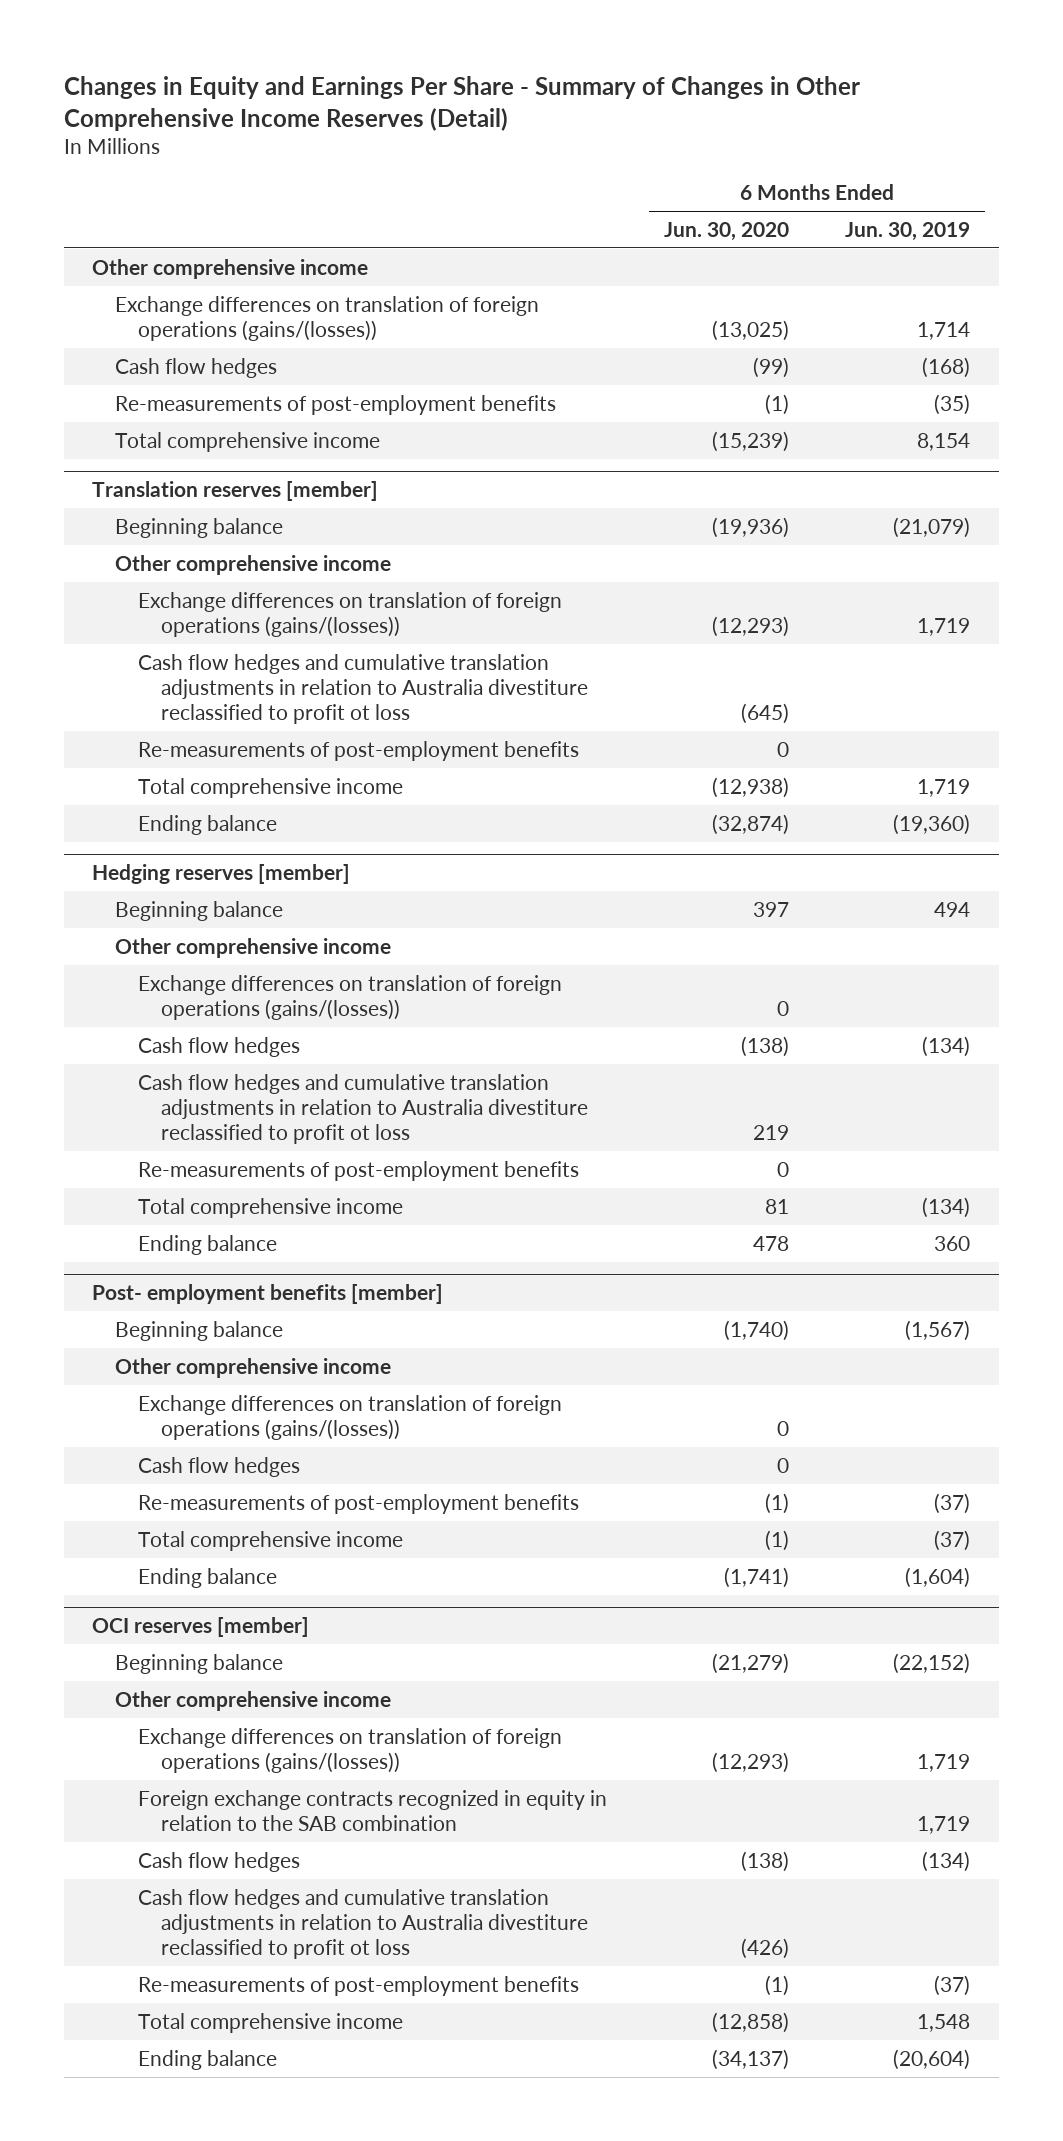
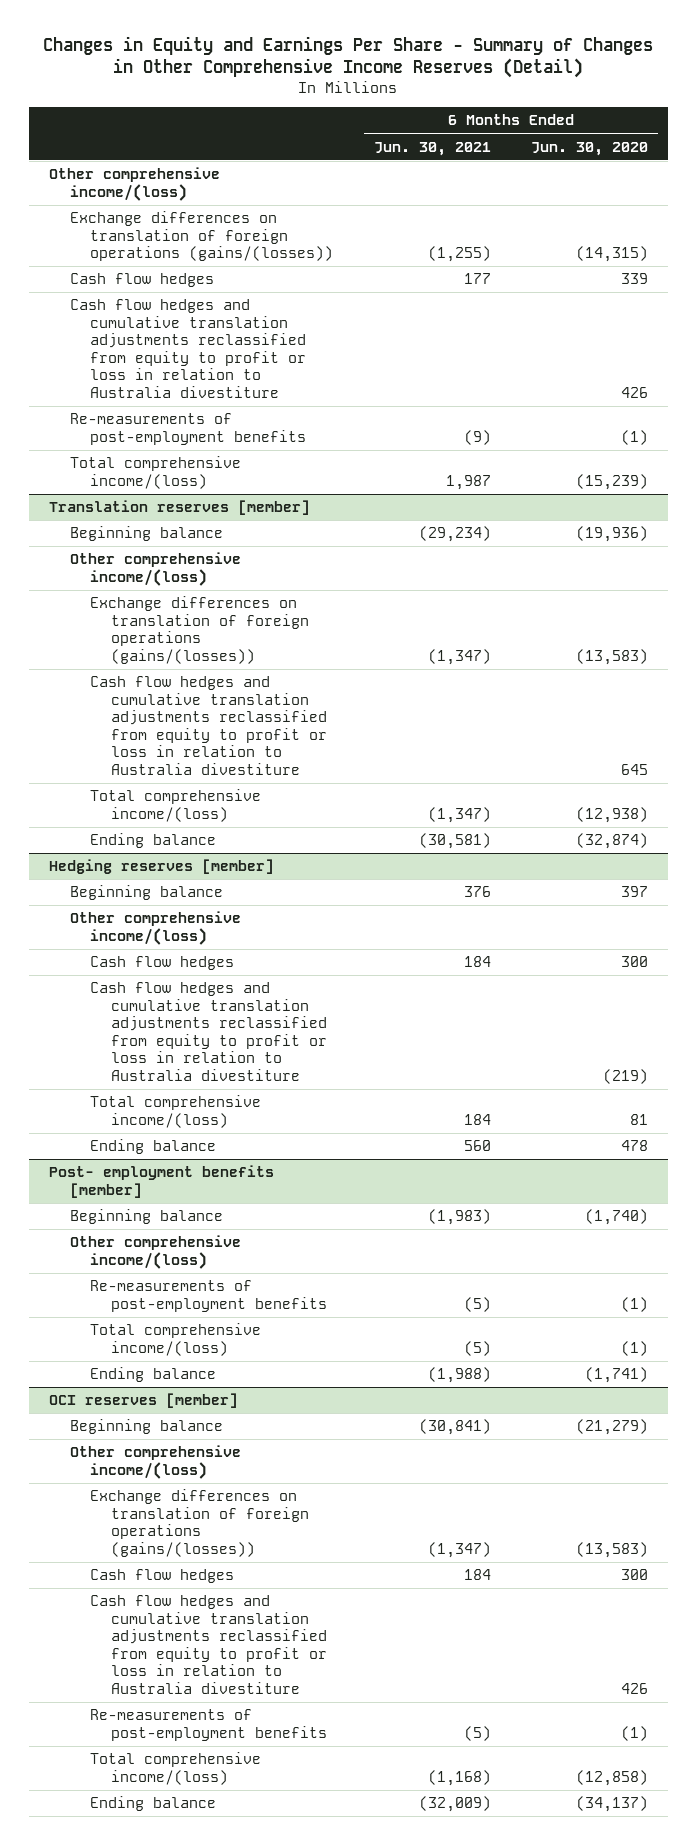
- | 6 Months Ended Jun. 30, 2020 | 6 Months Ended Jun. 30, 2019
+ | 6 Months Ended Jun. 30, 2021 | 6 Months Ended Jun. 30, 2020
- Other comprehensive income
- Exchange differences on translation of foreign operations (gains/(losses)) | (13,025) | 1,714
- Cash flow hedges | (99) | (168)
+ Other comprehensive income/(loss)
+ Exchange differences on translation of foreign operations (gains/(losses)) | (1,255) | (14,315)
+ Cash flow hedges | 177 | 339
+ Cash flow hedges and cumulative translation adjustments reclassified from equity to profit or loss in relation to Australia divestiture | | 426
- Total comprehensive income | (15,239) | 8,154
+ Total comprehensive income/(loss) | 1,987 | (15,239)
@ Translation reserves [member]
- Other comprehensive income
- Exchange differences on translation of foreign operations (gains/(losses)) | (12,293) | 1,719
- Cash flow hedges and cumulative translation adjustments in relation to Australia divestiture reclassified to profit ot loss | (645) |
- Re-measurements of post-employment benefits | 0 |
- Total comprehensive income | (12,938) | 1,719
+ Other comprehensive income/(loss)
+ Exchange differences on translation of foreign operations (gains/(losses)) | (1,347) | (13,583)
+ Cash flow hedges and cumulative translation adjustments reclassified from equity to profit or loss in relation to Australia divestiture | | 645
+ Total comprehensive income/(loss) | (1,347) | (12,938)
@ Hedging reserves [member]
- Other comprehensive income
- Exchange differences on translation of foreign operations (gains/(losses)) | 0 |
- Cash flow hedges | (138) | (134)
- Cash flow hedges and cumulative translation adjustments in relation to Australia divestiture reclassified to profit ot loss | 219 |
- Re-measurements of post-employment benefits | 0 |
- Total comprehensive income | 81 | (134)
+ Other comprehensive income/(loss)
+ Cash flow hedges | 184 | 300
+ Cash flow hedges and cumulative translation adjustments reclassified from equity to profit or loss in relation to Australia divestiture | | (219)
+ Total comprehensive income/(loss) | 184 | 81
@ Post- employment benefits [member]
- Other comprehensive income
- Exchange differences on translation of foreign operations (gains/(losses)) | 0 |
- Cash flow hedges | 0 |
+ Other comprehensive income/(loss)
- Total comprehensive income | (1) | (37)
+ Total comprehensive income/(loss) | (5) | (1)
@ OCI reserves [member]
- Other comprehensive income
- Exchange differences on translation of foreign operations (gains/(losses)) | (12,293) | 1,719
- Foreign exchange contracts recognized in equity in relation to the SAB combination | | 1,719
- Cash flow hedges | (138) | (134)
- Cash flow hedges and cumulative translation adjustments in relation to Australia divestiture reclassified to profit ot loss | (426) |
+ Other comprehensive income/(loss)
+ Exchange differences on translation of foreign operations (gains/(losses)) | (1,347) | (13,583)
+ Cash flow hedges | 184 | 300
+ Cash flow hedges and cumulative translation adjustments reclassified from equity to profit or loss in relation to Australia divestiture | | 426
- Total comprehensive income | (12,858) | 1,548
+ Total comprehensive income/(loss) | (1,168) | (12,858)

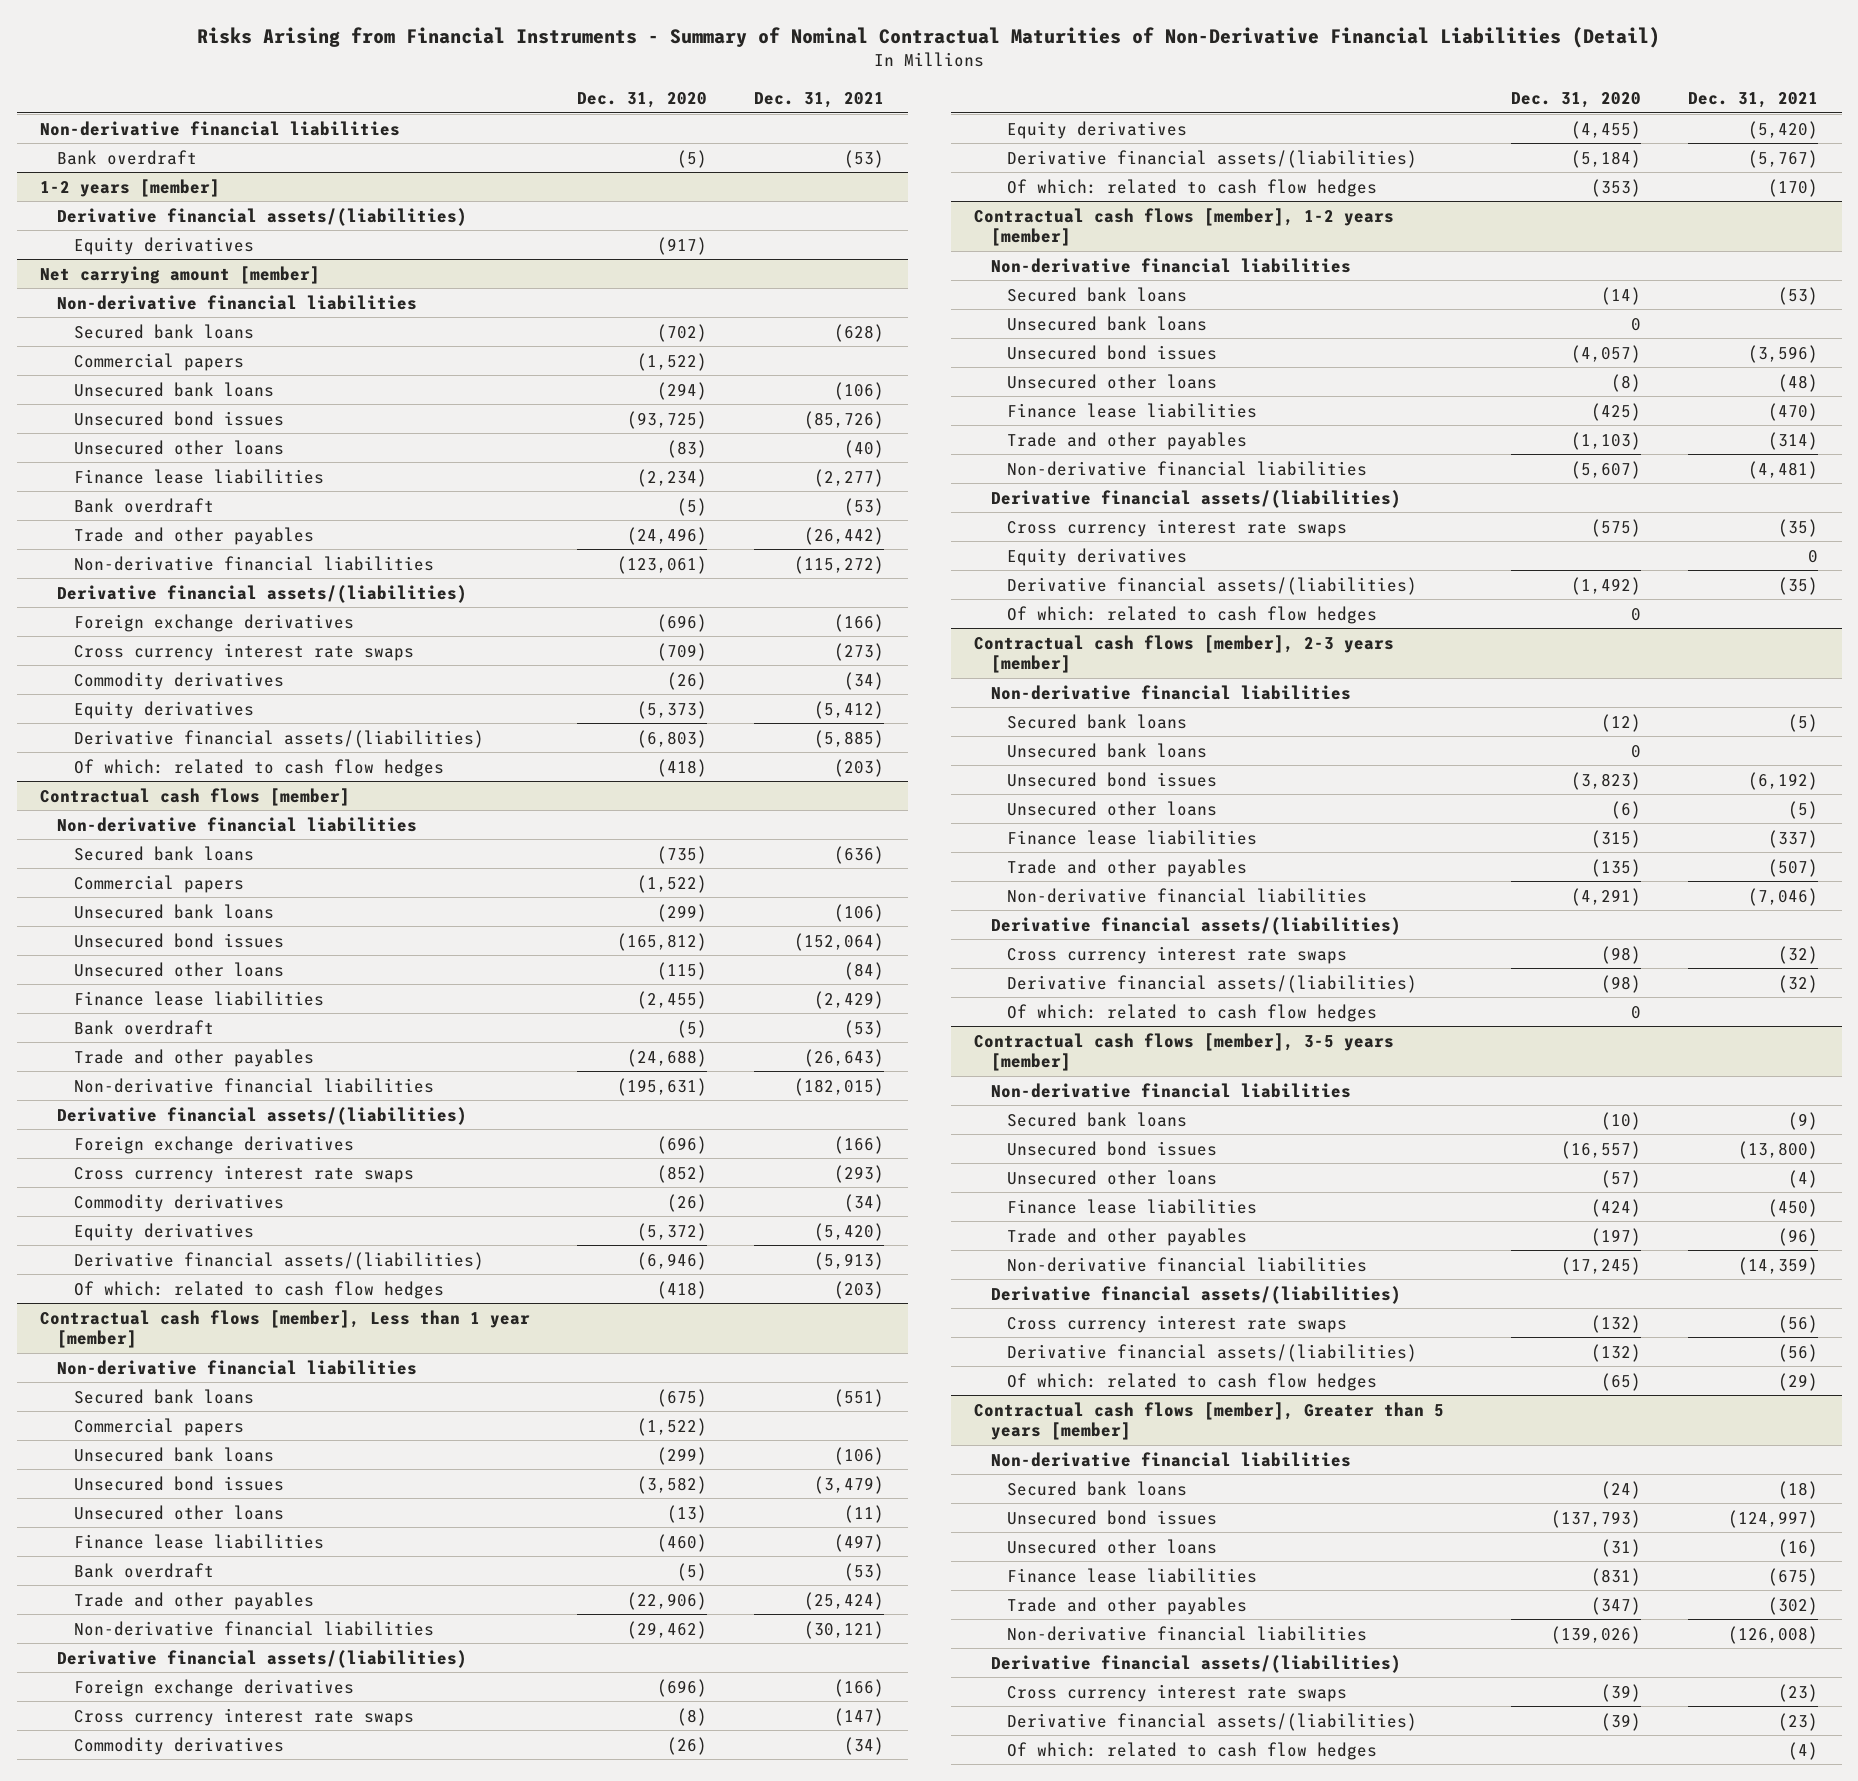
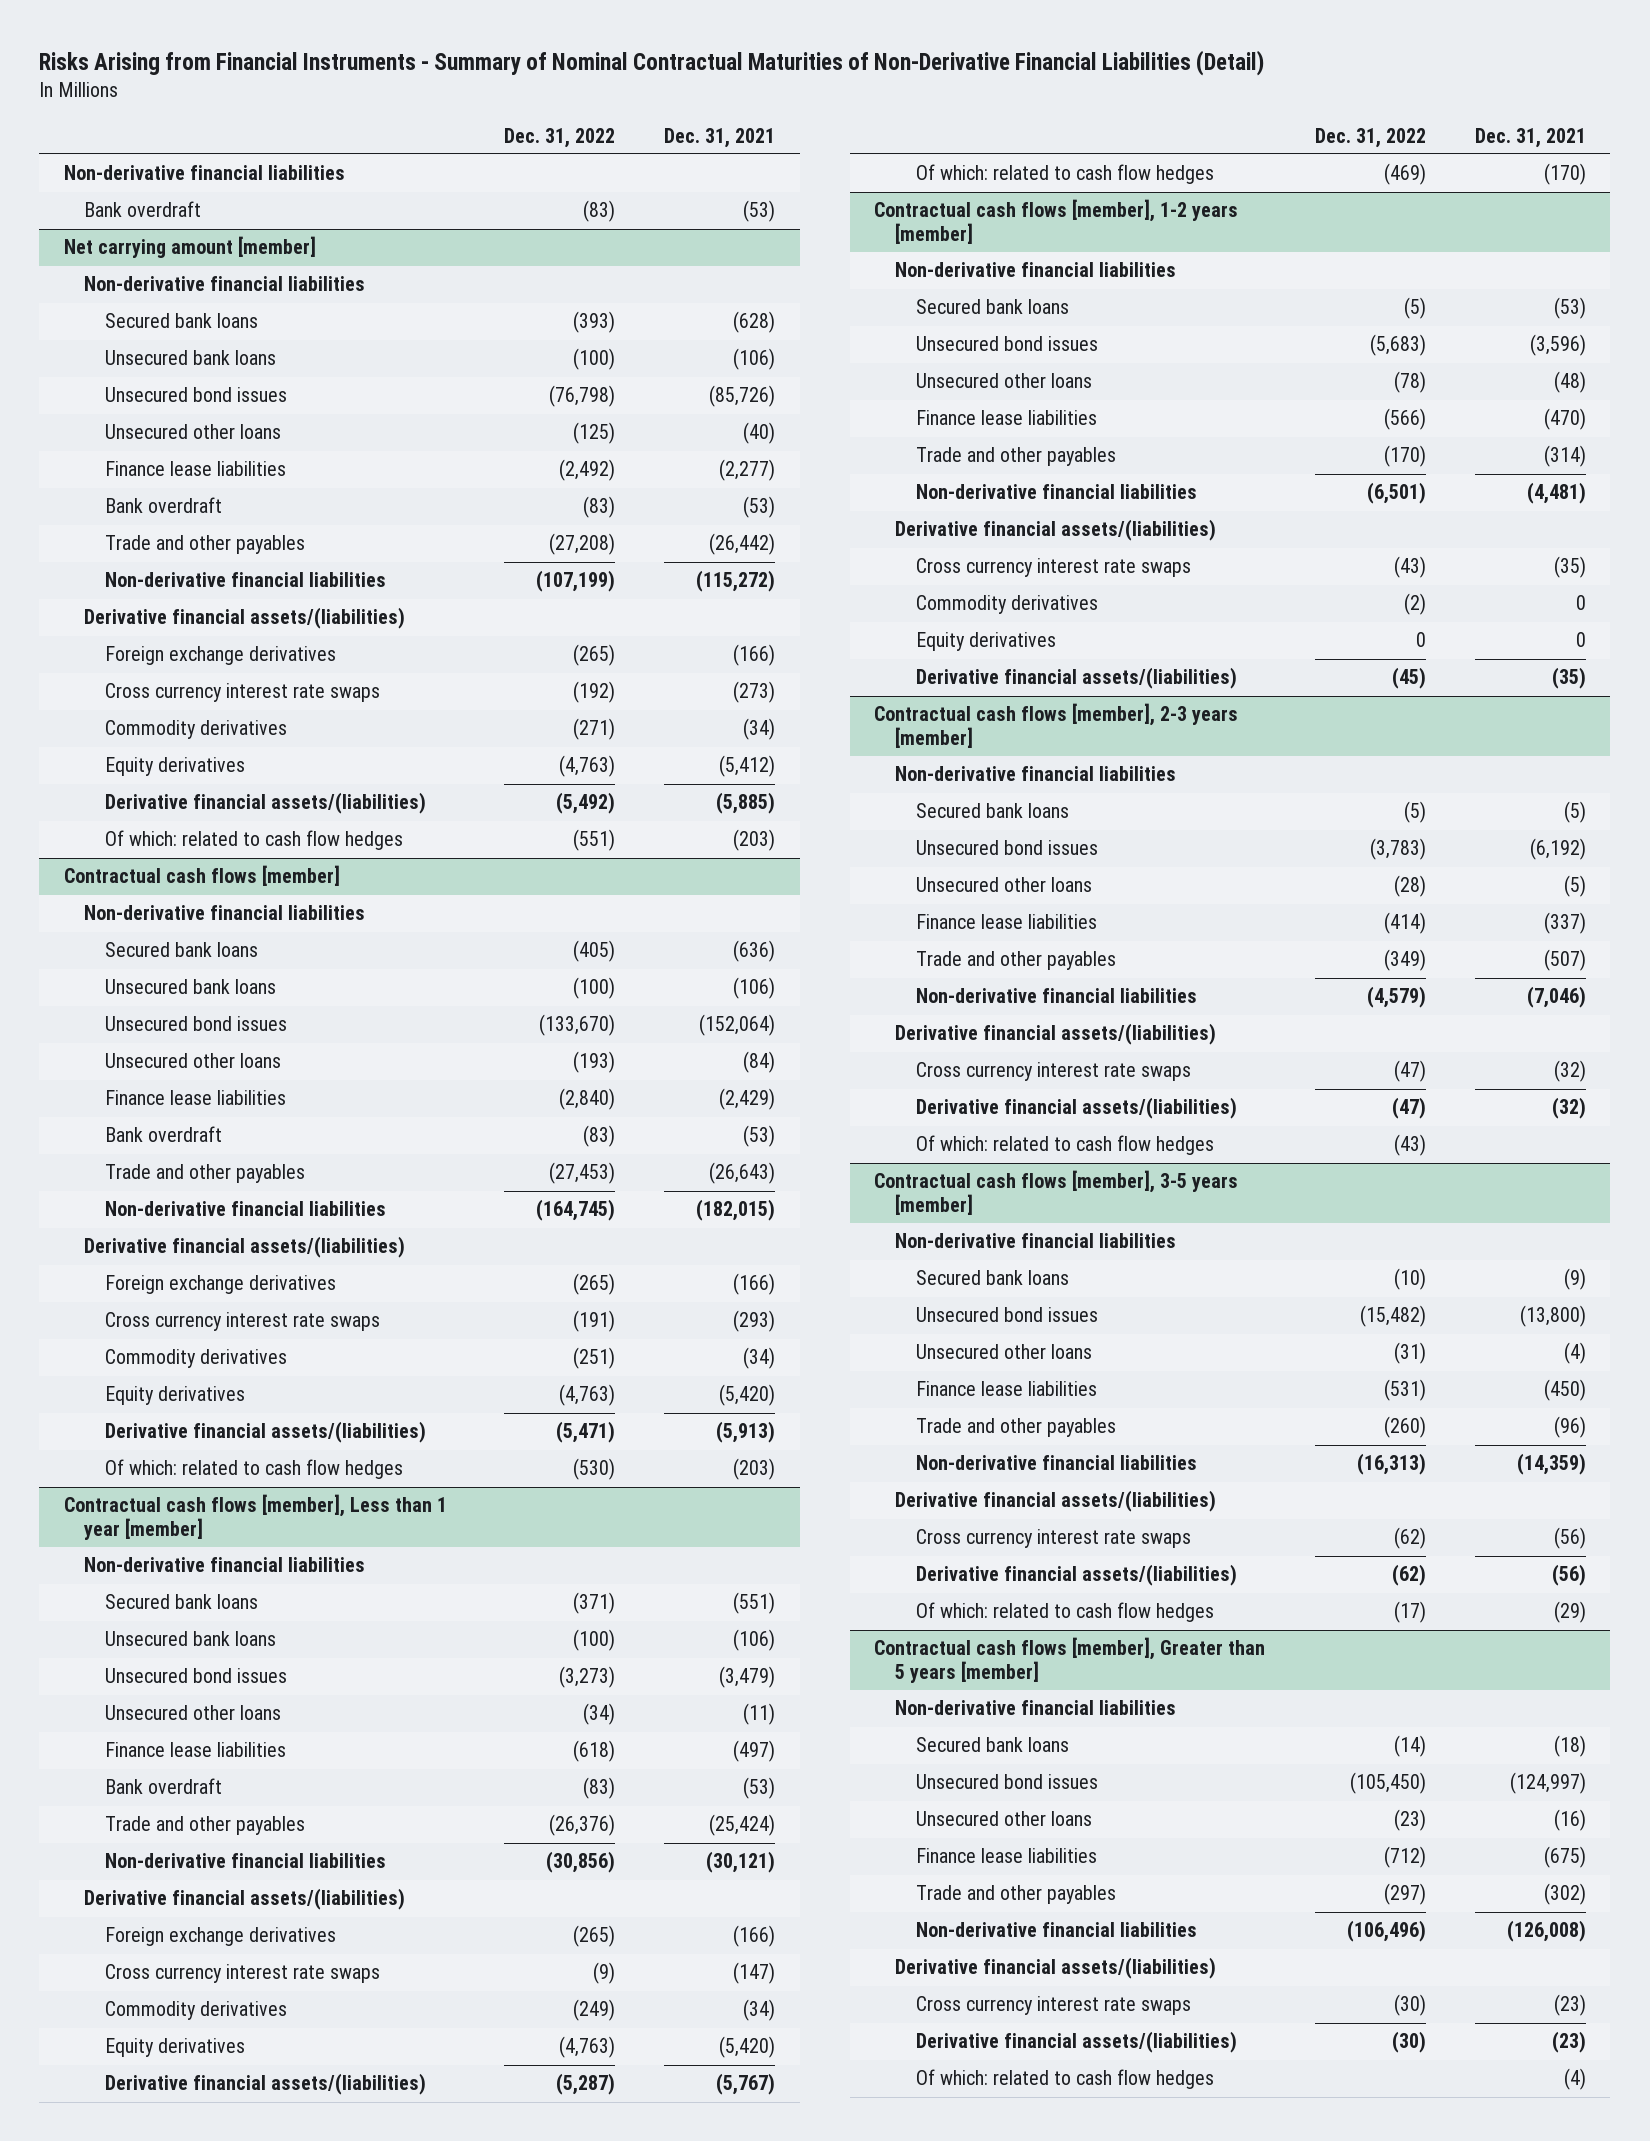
- | Dec. 31, 2020 | Dec. 31, 2021
+ | Dec. 31, 2022 | Dec. 31, 2021
- 1-2 years [member]
- Derivative financial assets/(liabilities)
- Equity derivatives | (917) |
@ Net carrying amount [member]
- Commercial papers | (1,522) |
@ Contractual cash flows [member]
- Commercial papers | (1,522) |
@ Contractual cash flows [member], Less than 1 year [member]
- Commercial papers | (1,522) |
@ Contractual cash flows [member], 1-2 years [member]
- Unsecured bank loans | 0 |
+ Commodity derivatives | (2) | 0
- Of which: related to cash flow hedges | 0 |
@ Contractual cash flows [member], 2-3 years [member]
- Unsecured bank loans | 0 |

